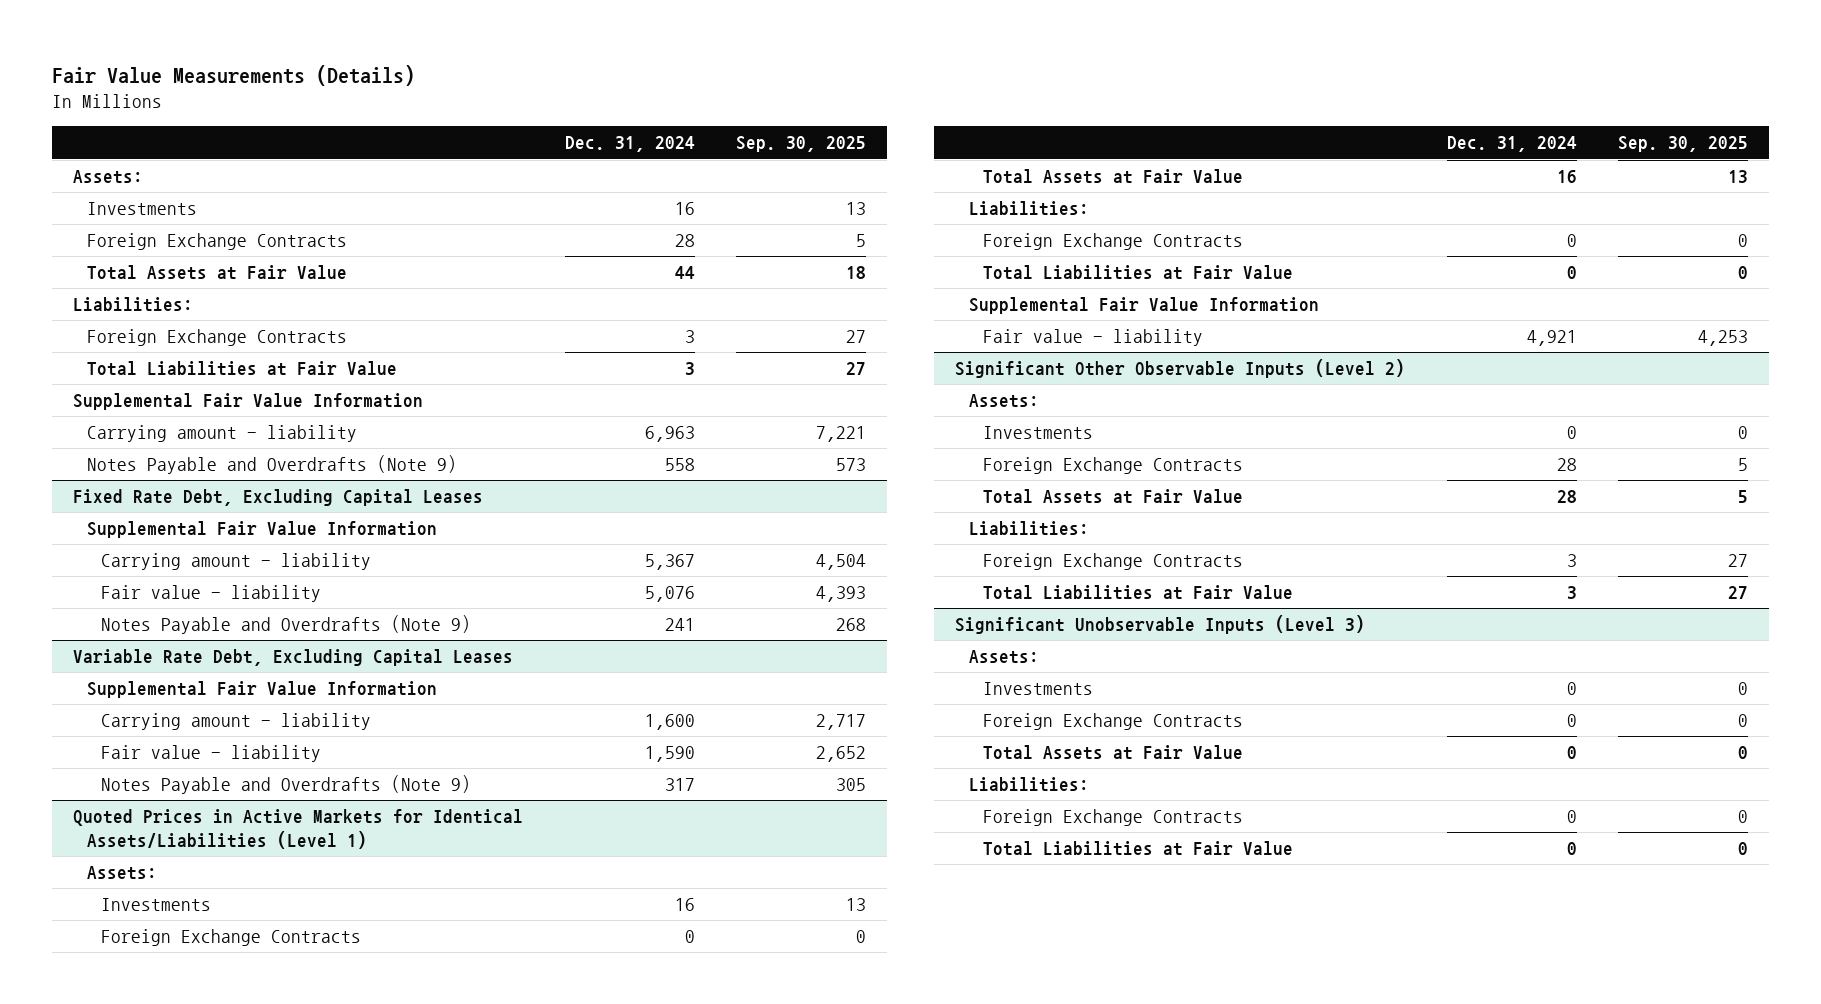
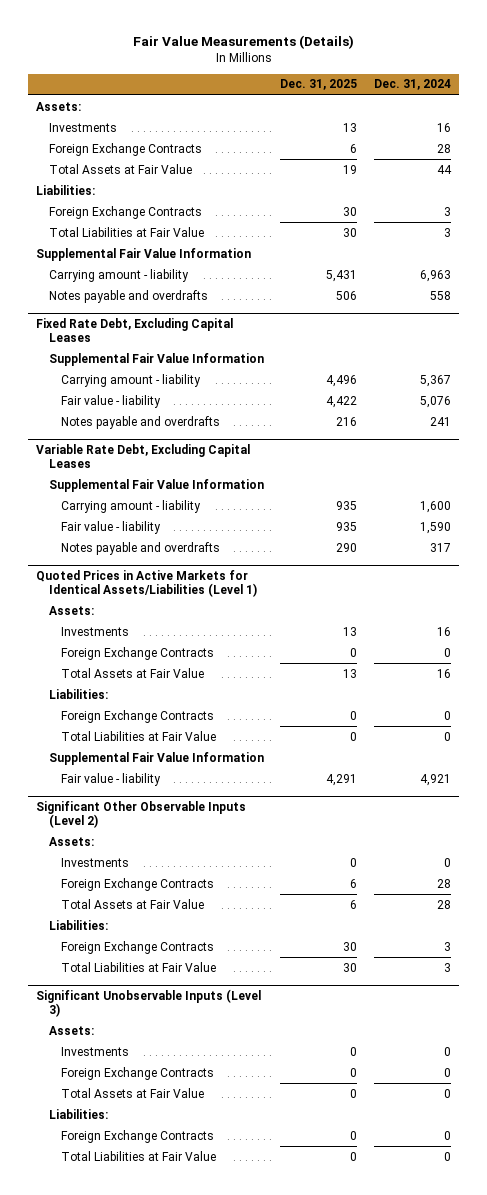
- | Dec. 31, 2024 | Sep. 30, 2025
+ | Dec. 31, 2025 | Dec. 31, 2024
- Notes Payable and Overdrafts (Note 9) | 558 | 573
+ Notes payable and overdrafts | 506 | 558
@ Fixed Rate Debt, Excluding Capital Leases
- Notes Payable and Overdrafts (Note 9) | 241 | 268
+ Notes payable and overdrafts | 216 | 241
@ Variable Rate Debt, Excluding Capital Leases
- Notes Payable and Overdrafts (Note 9) | 317 | 305
+ Notes payable and overdrafts | 290 | 317

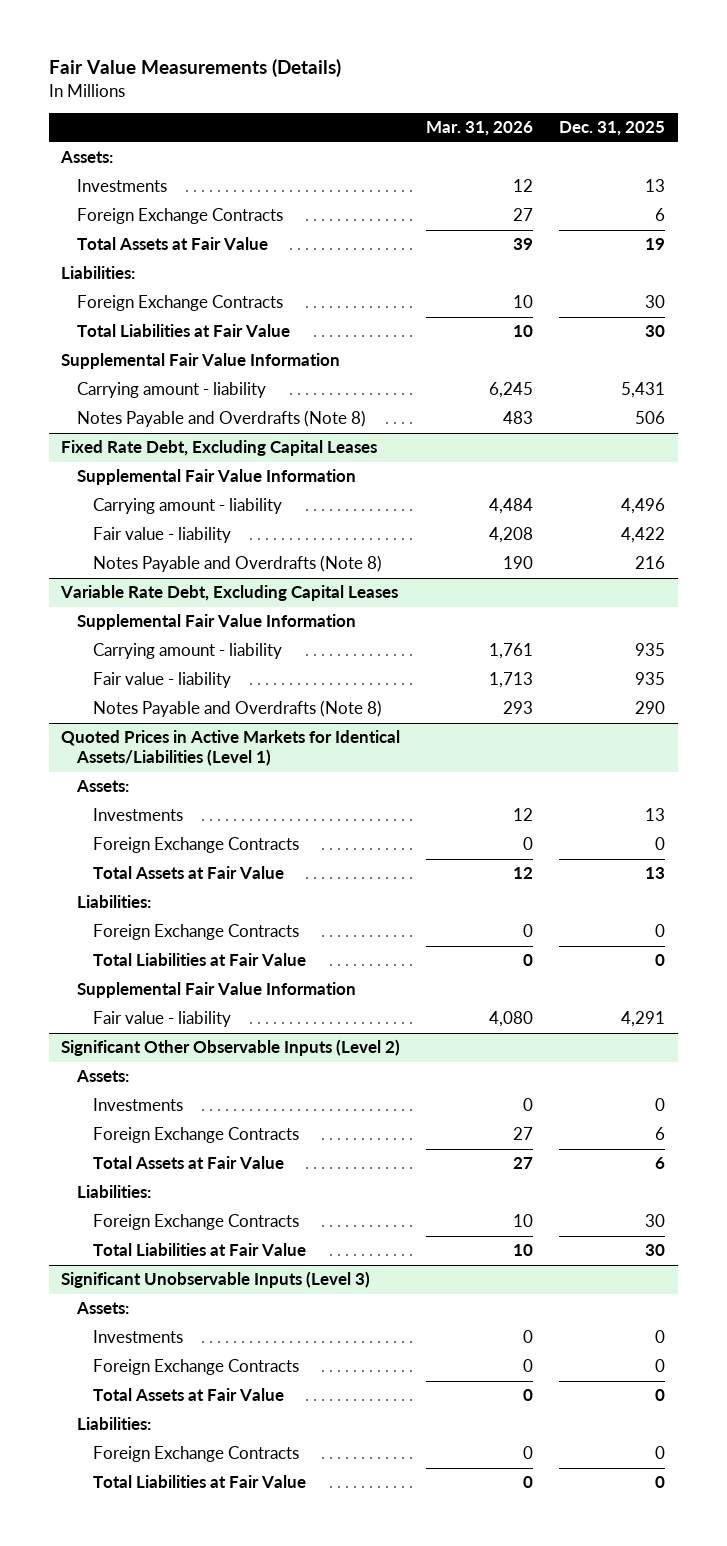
- | Dec. 31, 2025 | Dec. 31, 2024
+ | Mar. 31, 2026 | Dec. 31, 2025
- Notes payable and overdrafts | 506 | 558
+ Notes Payable and Overdrafts (Note 8) | 483 | 506
@ Fixed Rate Debt, Excluding Capital Leases
- Notes payable and overdrafts | 216 | 241
+ Notes Payable and Overdrafts (Note 8) | 190 | 216
@ Variable Rate Debt, Excluding Capital Leases
- Notes payable and overdrafts | 290 | 317
+ Notes Payable and Overdrafts (Note 8) | 293 | 290

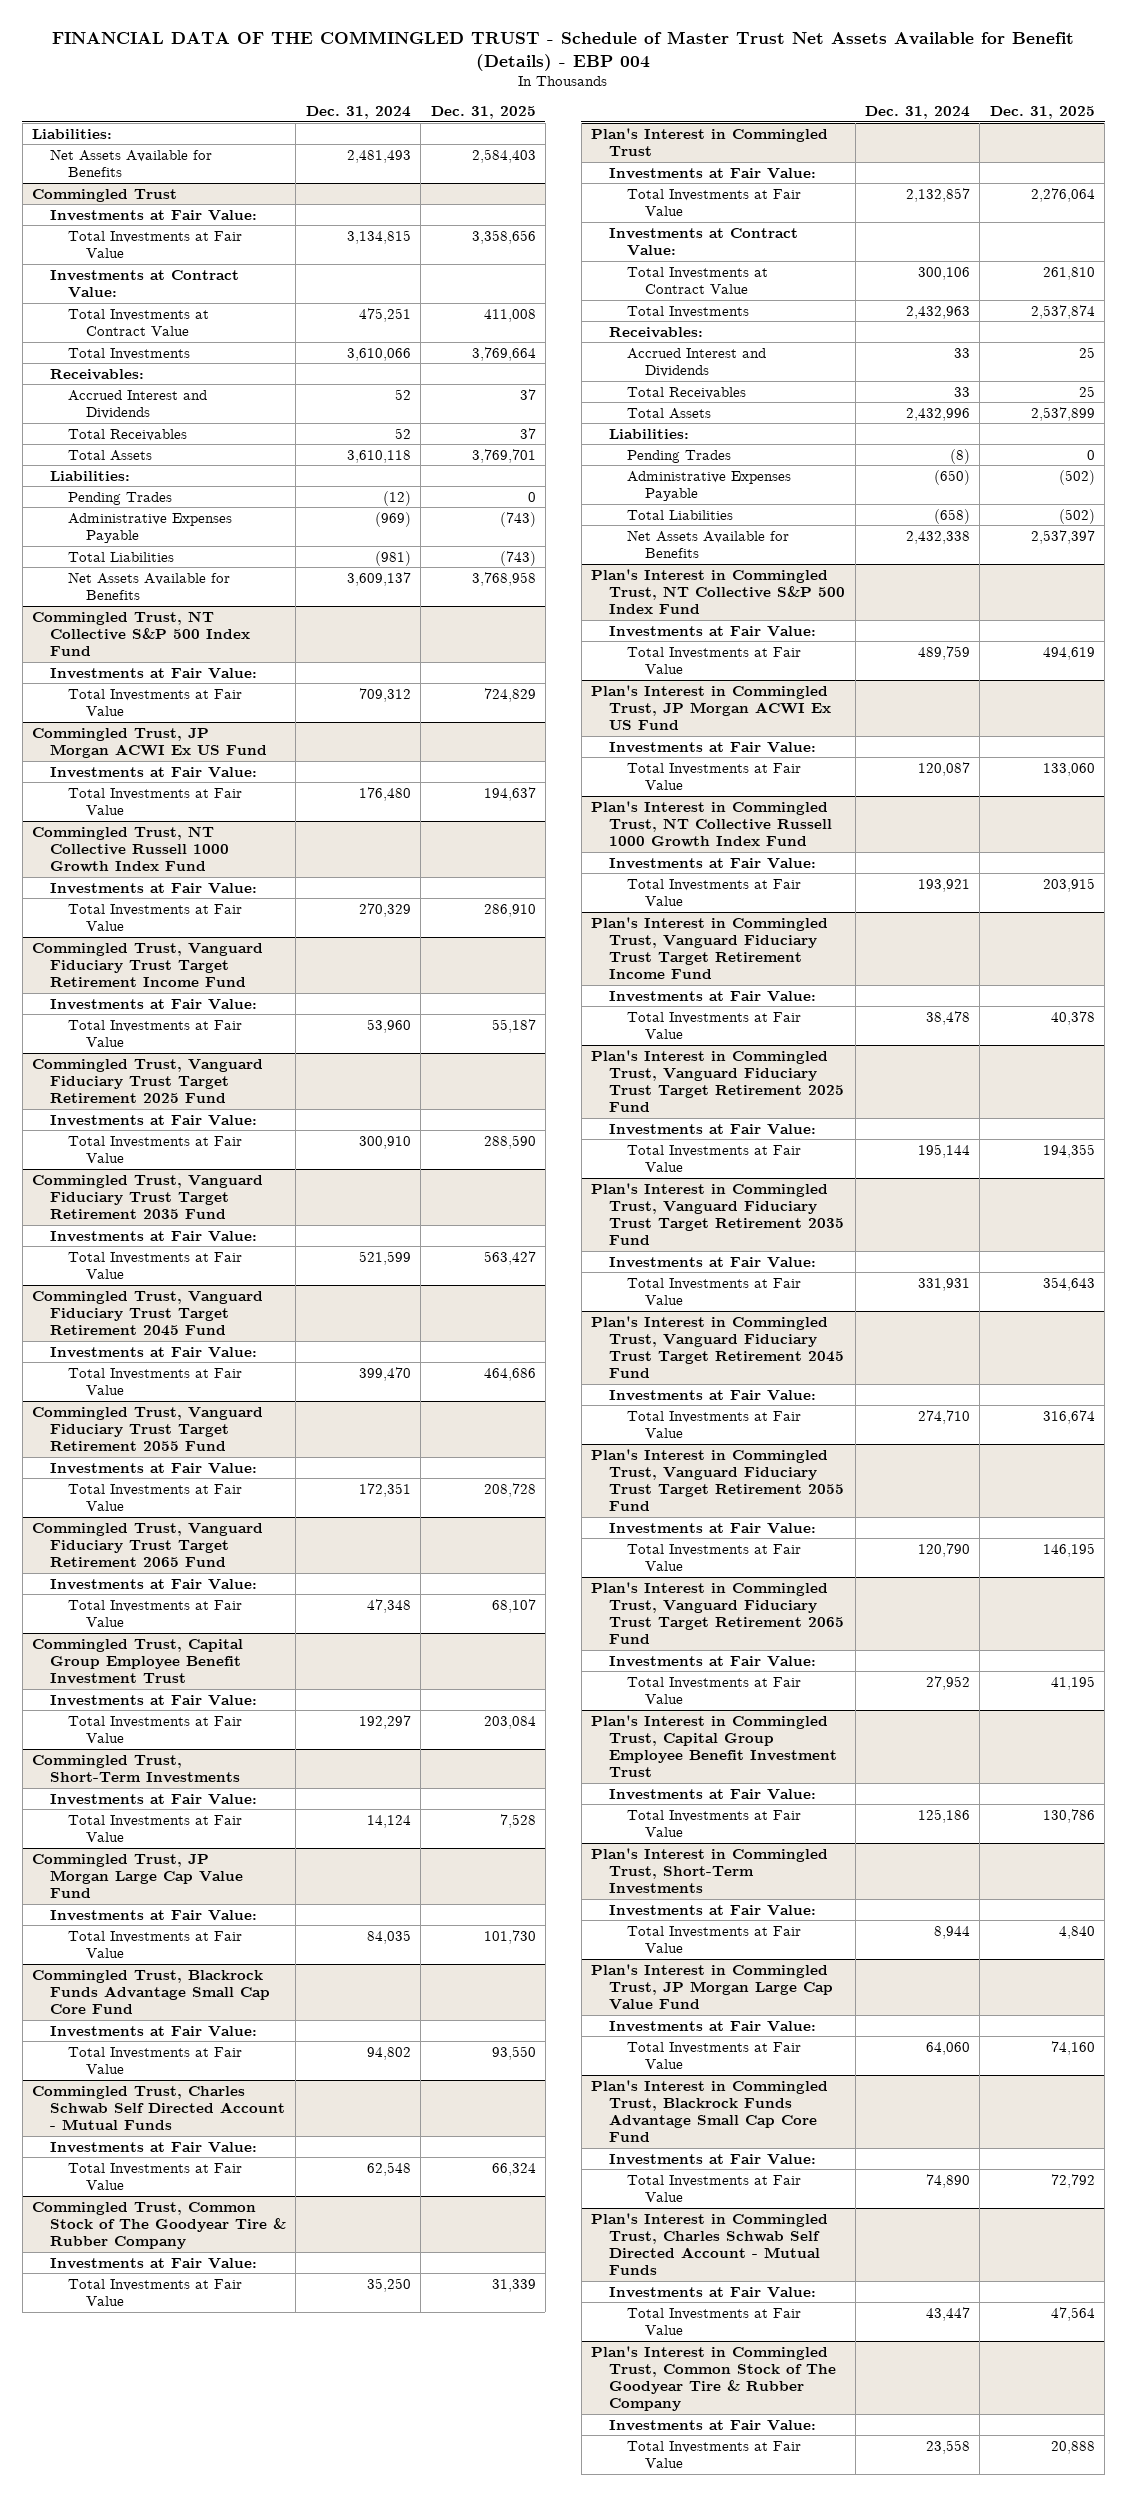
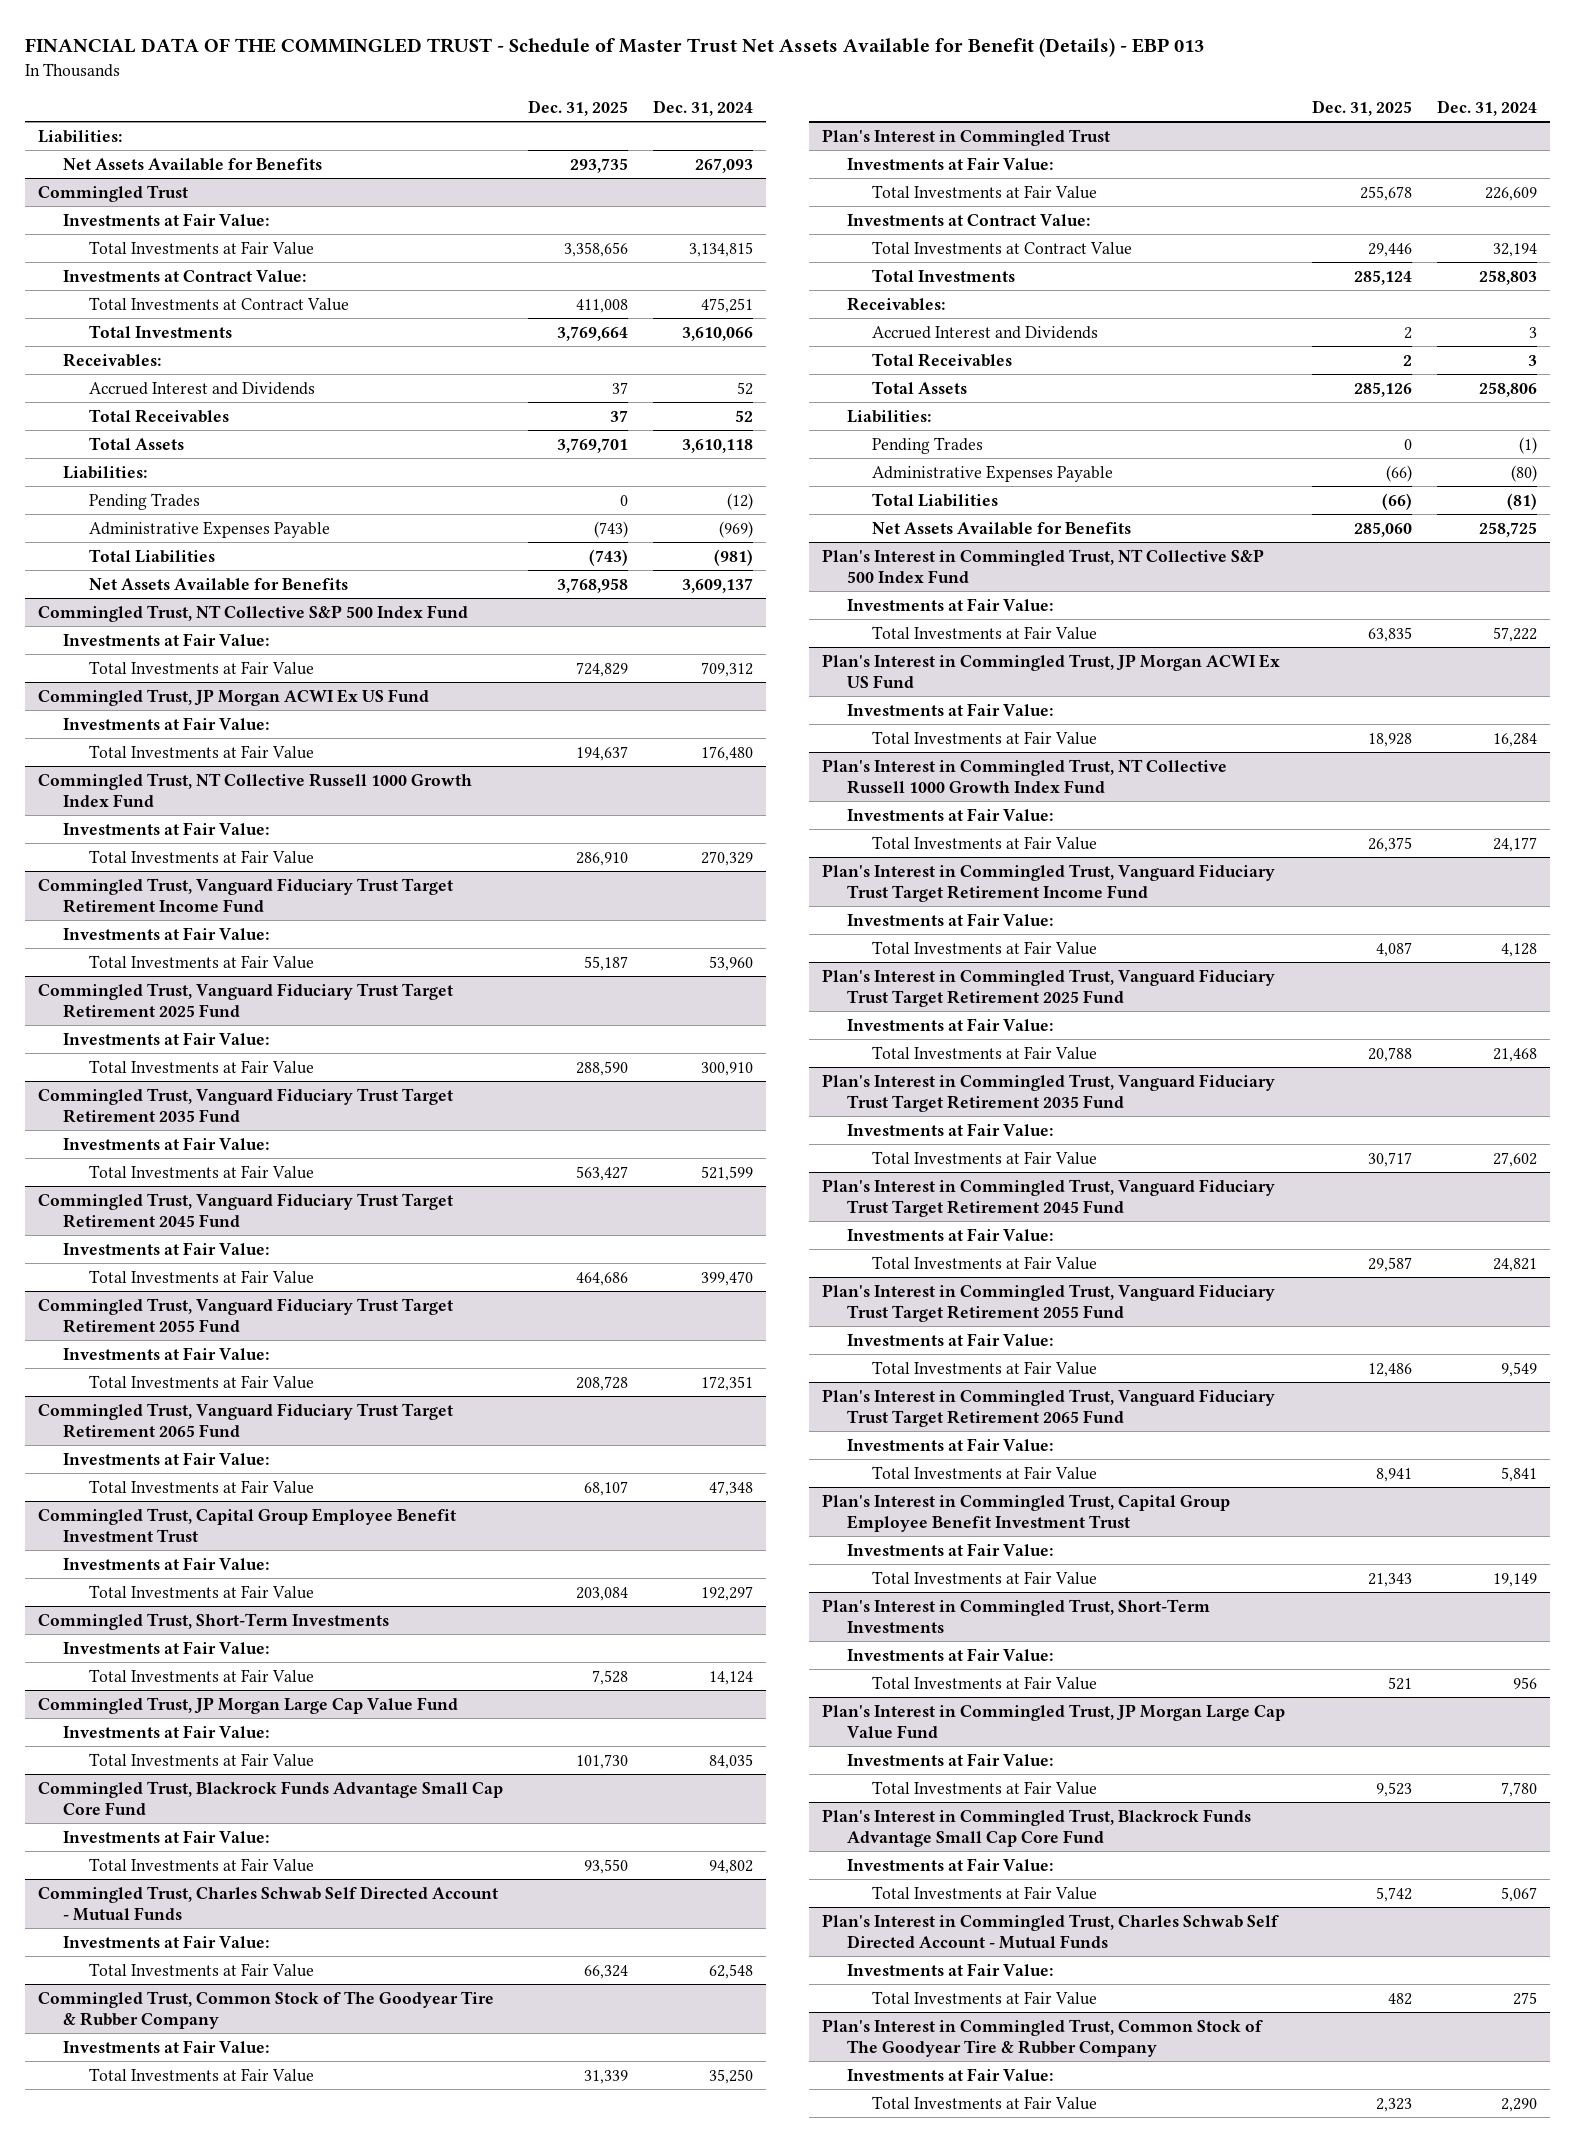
- FINANCIAL DATA OF THE COMMINGLED TRUST - Schedule of Master Trust Net Assets Available for Benefit (Details) - EBP 004
+ FINANCIAL DATA OF THE COMMINGLED TRUST - Schedule of Master Trust Net Assets Available for Benefit (Details) - EBP 013
- | Dec. 31, 2024 | Dec. 31, 2025
+ | Dec. 31, 2025 | Dec. 31, 2024
- Net Assets Available for Benefits | 2,481,493 | 2,584,403
+ Net Assets Available for Benefits | 293,735 | 267,093
@ Plan's Interest in Commingled Trust
- Total Investments at Fair Value | 2,132,857 | 2,276,064
+ Total Investments at Fair Value | 255,678 | 226,609
- Total Investments at Contract Value | 300,106 | 261,810
- Total Investments | 2,432,963 | 2,537,874
+ Total Investments at Contract Value | 29,446 | 32,194
+ Total Investments | 285,124 | 258,803
- Accrued Interest and Dividends | 33 | 25
- Total Receivables | 33 | 25
- Total Assets | 2,432,996 | 2,537,899
+ Accrued Interest and Dividends | 2 | 3
+ Total Receivables | 2 | 3
+ Total Assets | 285,126 | 258,806
- Pending Trades | (8) | 0
- Administrative Expenses Payable | (650) | (502)
- Total Liabilities | (658) | (502)
- Net Assets Available for Benefits | 2,432,338 | 2,537,397
+ Pending Trades | 0 | (1)
+ Administrative Expenses Payable | (66) | (80)
+ Total Liabilities | (66) | (81)
+ Net Assets Available for Benefits | 285,060 | 258,725
@ Plan's Interest in Commingled Trust, NT Collective S&P 500 Index Fund
- Total Investments at Fair Value | 489,759 | 494,619
+ Total Investments at Fair Value | 63,835 | 57,222
@ Plan's Interest in Commingled Trust, JP Morgan ACWI Ex US Fund
- Total Investments at Fair Value | 120,087 | 133,060
+ Total Investments at Fair Value | 18,928 | 16,284
@ Plan's Interest in Commingled Trust, NT Collective Russell 1000 Growth Index Fund
- Total Investments at Fair Value | 193,921 | 203,915
+ Total Investments at Fair Value | 26,375 | 24,177
@ Plan's Interest in Commingled Trust, Vanguard Fiduciary Trust Target Retirement Income Fund
- Total Investments at Fair Value | 38,478 | 40,378
+ Total Investments at Fair Value | 4,087 | 4,128
@ Plan's Interest in Commingled Trust, Vanguard Fiduciary Trust Target Retirement 2025 Fund
- Total Investments at Fair Value | 195,144 | 194,355
+ Total Investments at Fair Value | 20,788 | 21,468
@ Plan's Interest in Commingled Trust, Vanguard Fiduciary Trust Target Retirement 2035 Fund
- Total Investments at Fair Value | 331,931 | 354,643
+ Total Investments at Fair Value | 30,717 | 27,602
@ Plan's Interest in Commingled Trust, Vanguard Fiduciary Trust Target Retirement 2045 Fund
- Total Investments at Fair Value | 274,710 | 316,674
+ Total Investments at Fair Value | 29,587 | 24,821
@ Plan's Interest in Commingled Trust, Vanguard Fiduciary Trust Target Retirement 2055 Fund
- Total Investments at Fair Value | 120,790 | 146,195
+ Total Investments at Fair Value | 12,486 | 9,549
@ Plan's Interest in Commingled Trust, Vanguard Fiduciary Trust Target Retirement 2065 Fund
- Total Investments at Fair Value | 27,952 | 41,195
+ Total Investments at Fair Value | 8,941 | 5,841
@ Plan's Interest in Commingled Trust, Capital Group Employee Benefit Investment Trust
- Total Investments at Fair Value | 125,186 | 130,786
+ Total Investments at Fair Value | 21,343 | 19,149
@ Plan's Interest in Commingled Trust, Short-Term Investments
- Total Investments at Fair Value | 8,944 | 4,840
+ Total Investments at Fair Value | 521 | 956
@ Plan's Interest in Commingled Trust, JP Morgan Large Cap Value Fund
- Total Investments at Fair Value | 64,060 | 74,160
+ Total Investments at Fair Value | 9,523 | 7,780
@ Plan's Interest in Commingled Trust, Blackrock Funds Advantage Small Cap Core Fund
- Total Investments at Fair Value | 74,890 | 72,792
+ Total Investments at Fair Value | 5,742 | 5,067
@ Plan's Interest in Commingled Trust, Charles Schwab Self Directed Account - Mutual Funds
- Total Investments at Fair Value | 43,447 | 47,564
+ Total Investments at Fair Value | 482 | 275
@ Plan's Interest in Commingled Trust, Common Stock of The Goodyear Tire & Rubber Company
- Total Investments at Fair Value | 23,558 | 20,888
+ Total Investments at Fair Value | 2,323 | 2,290

